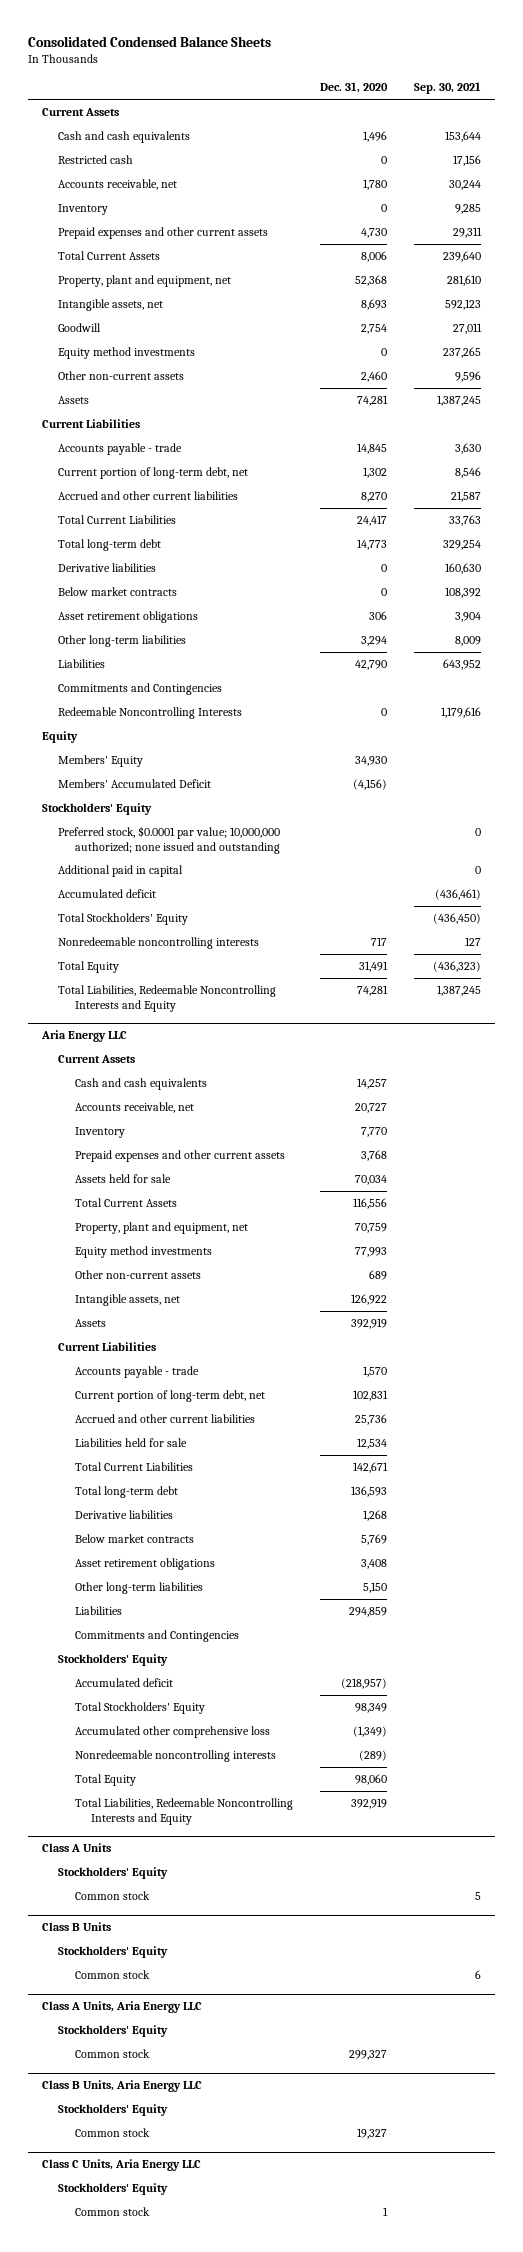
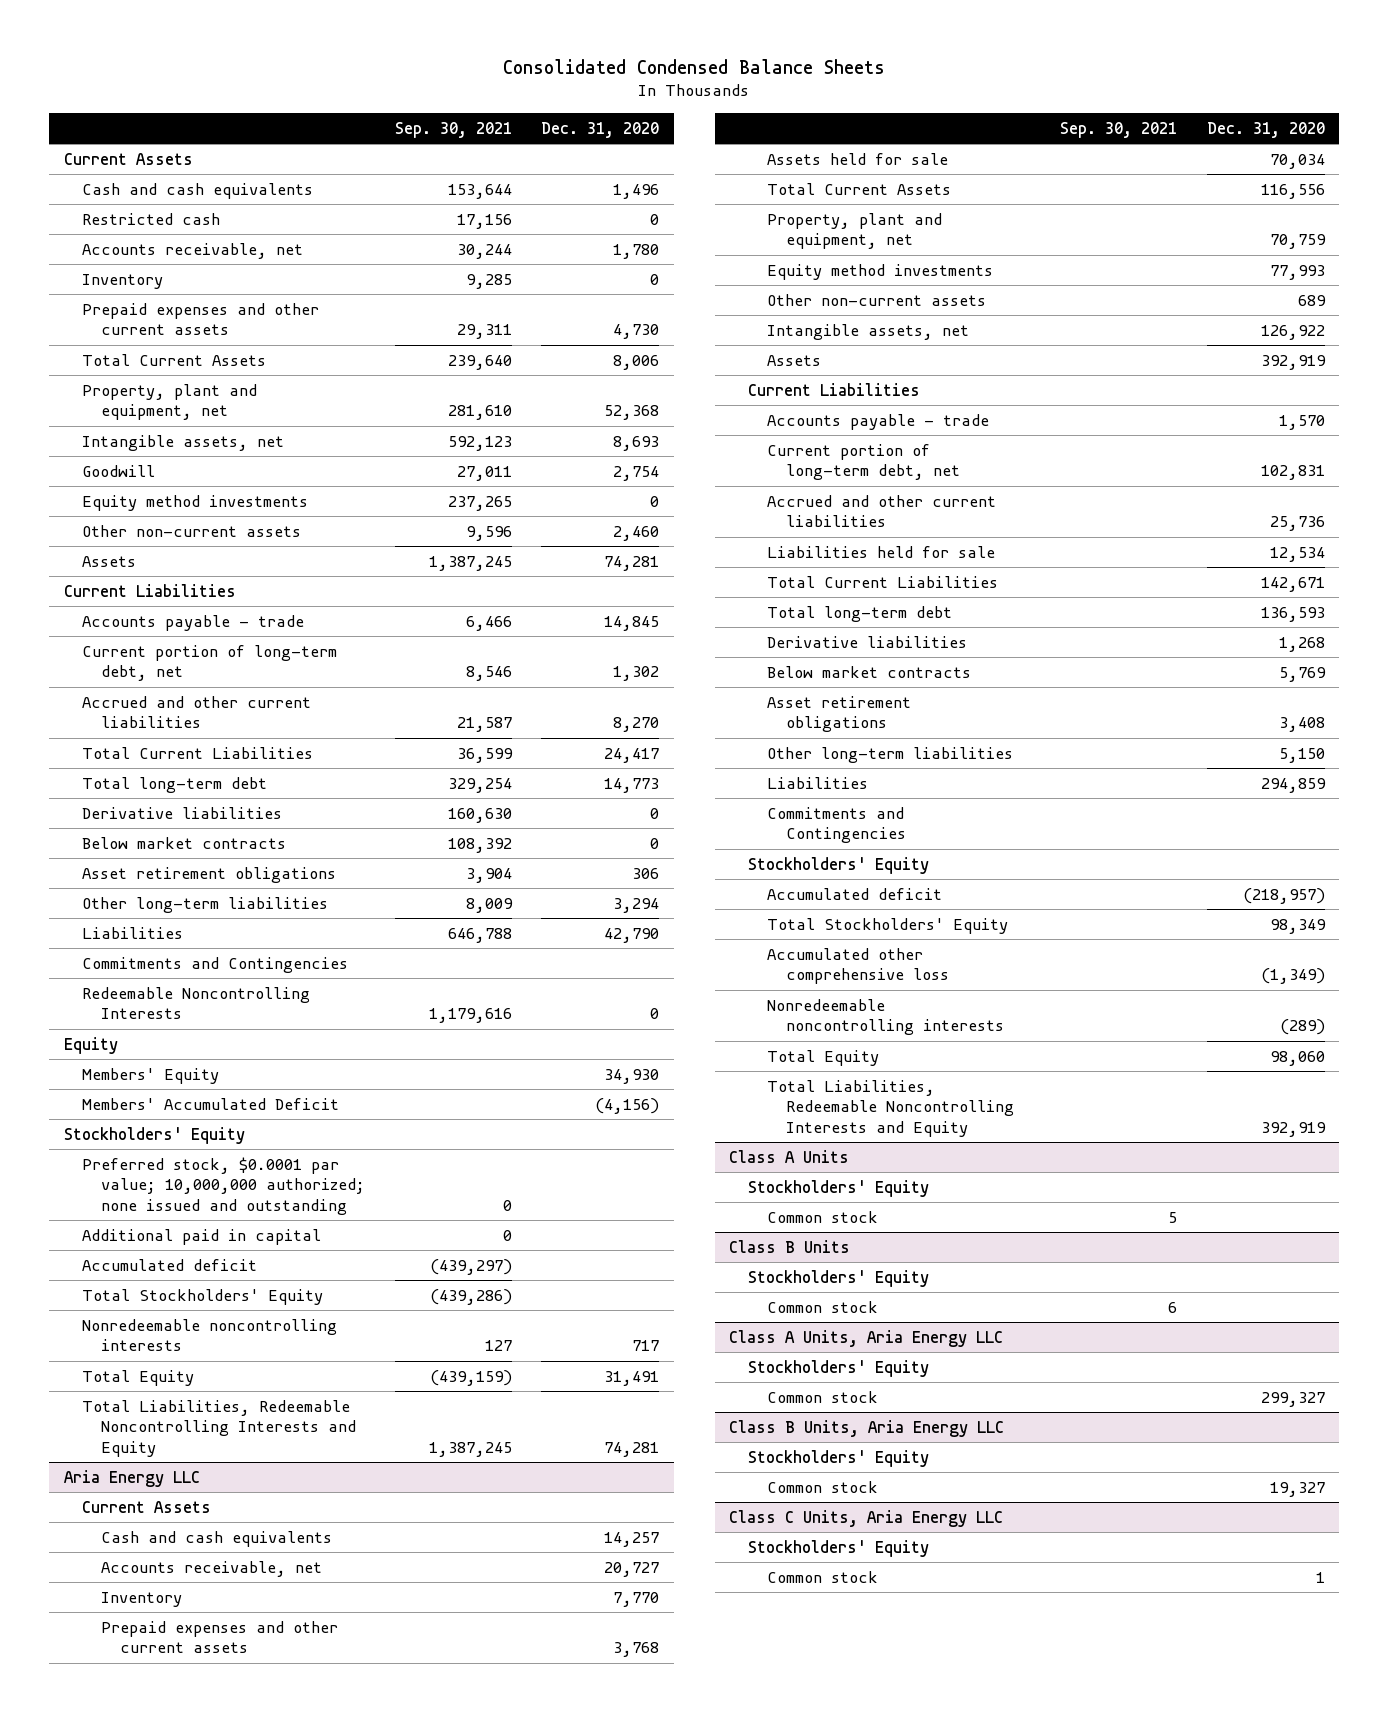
- | Dec. 31, 2020 | Sep. 30, 2021
+ | Sep. 30, 2021 | Dec. 31, 2020
- Accounts payable - trade | 14,845 | 3,630
+ Accounts payable - trade | 6,466 | 14,845
- Total Current Liabilities | 24,417 | 33,763
+ Total Current Liabilities | 36,599 | 24,417
- Liabilities | 42,790 | 643,952
+ Liabilities | 646,788 | 42,790
- Accumulated deficit | | (436,461)
- Total Stockholders' Equity | | (436,450)
+ Accumulated deficit | (439,297) |
+ Total Stockholders' Equity | (439,286) |
- Total Equity | 31,491 | (436,323)
+ Total Equity | (439,159) | 31,491

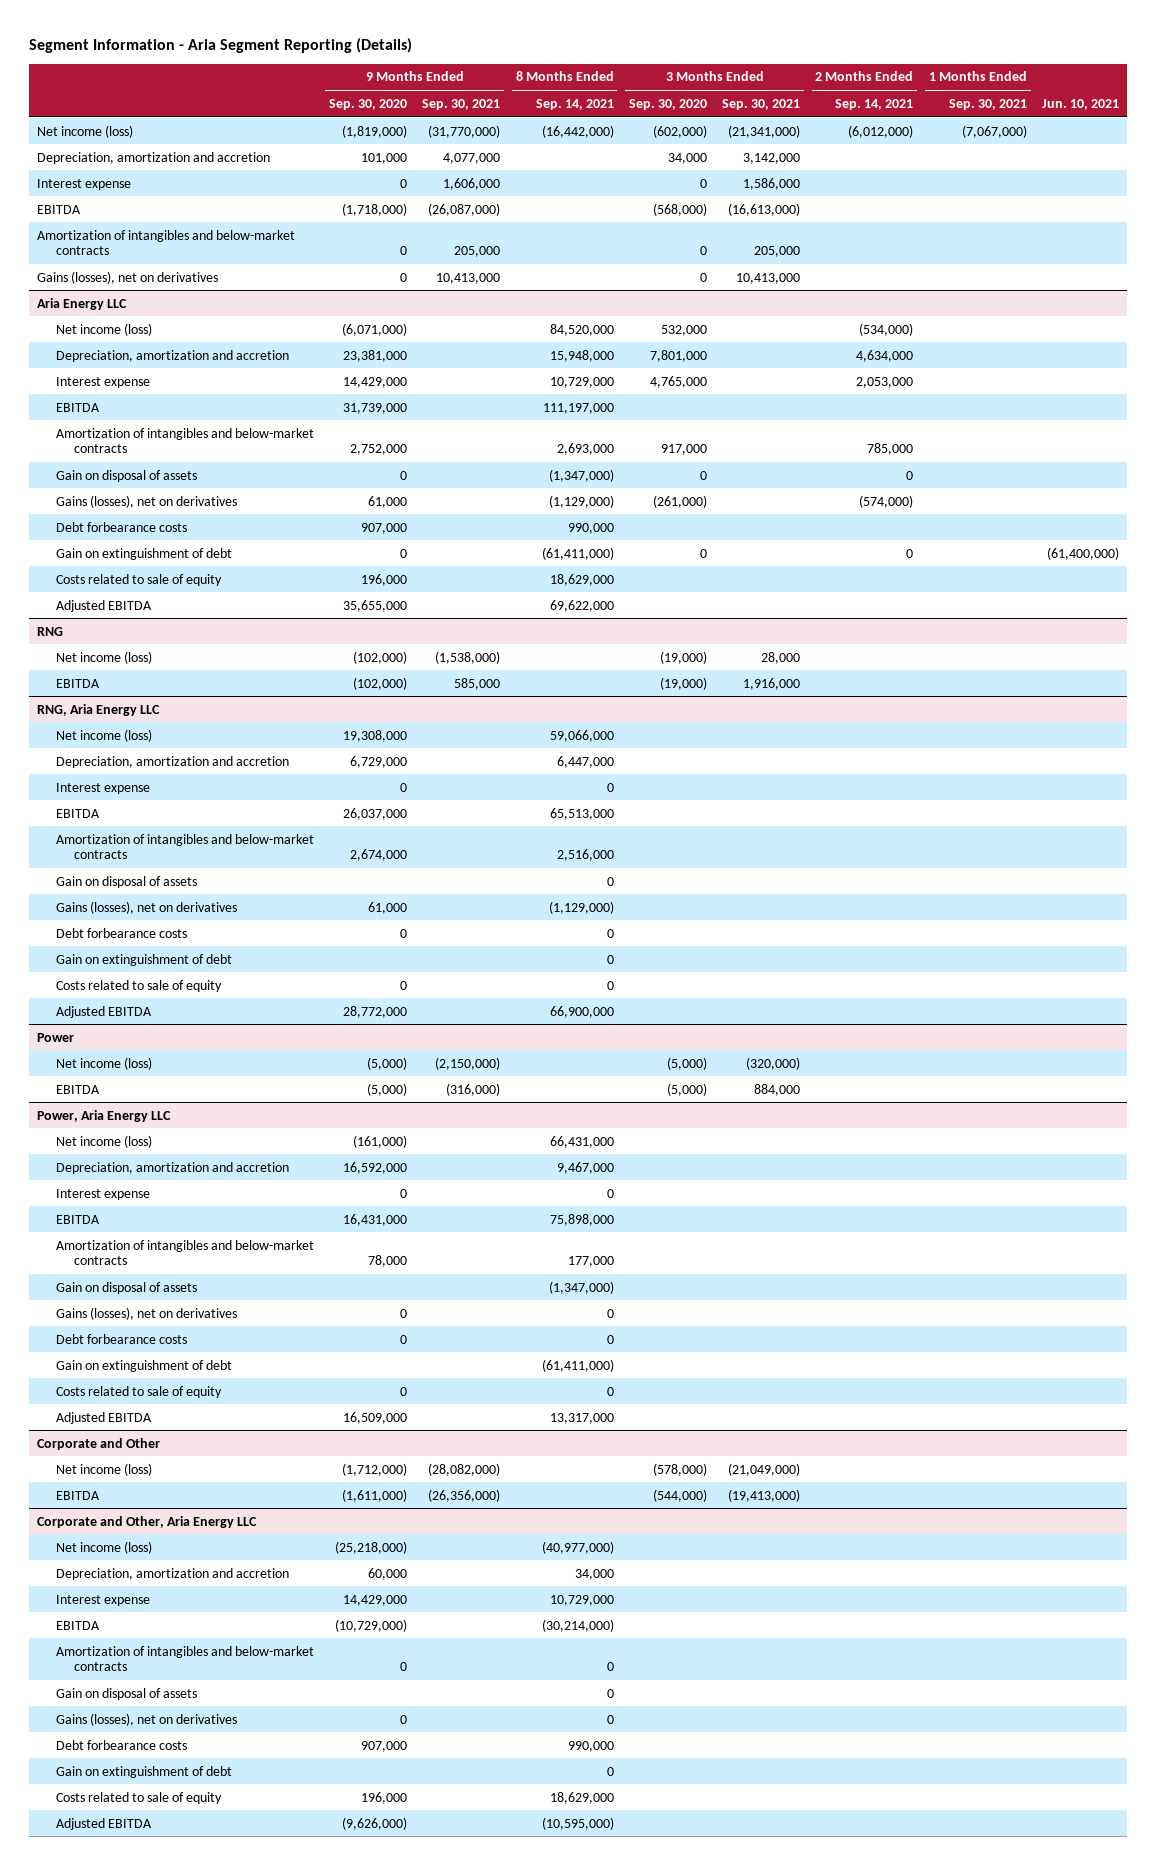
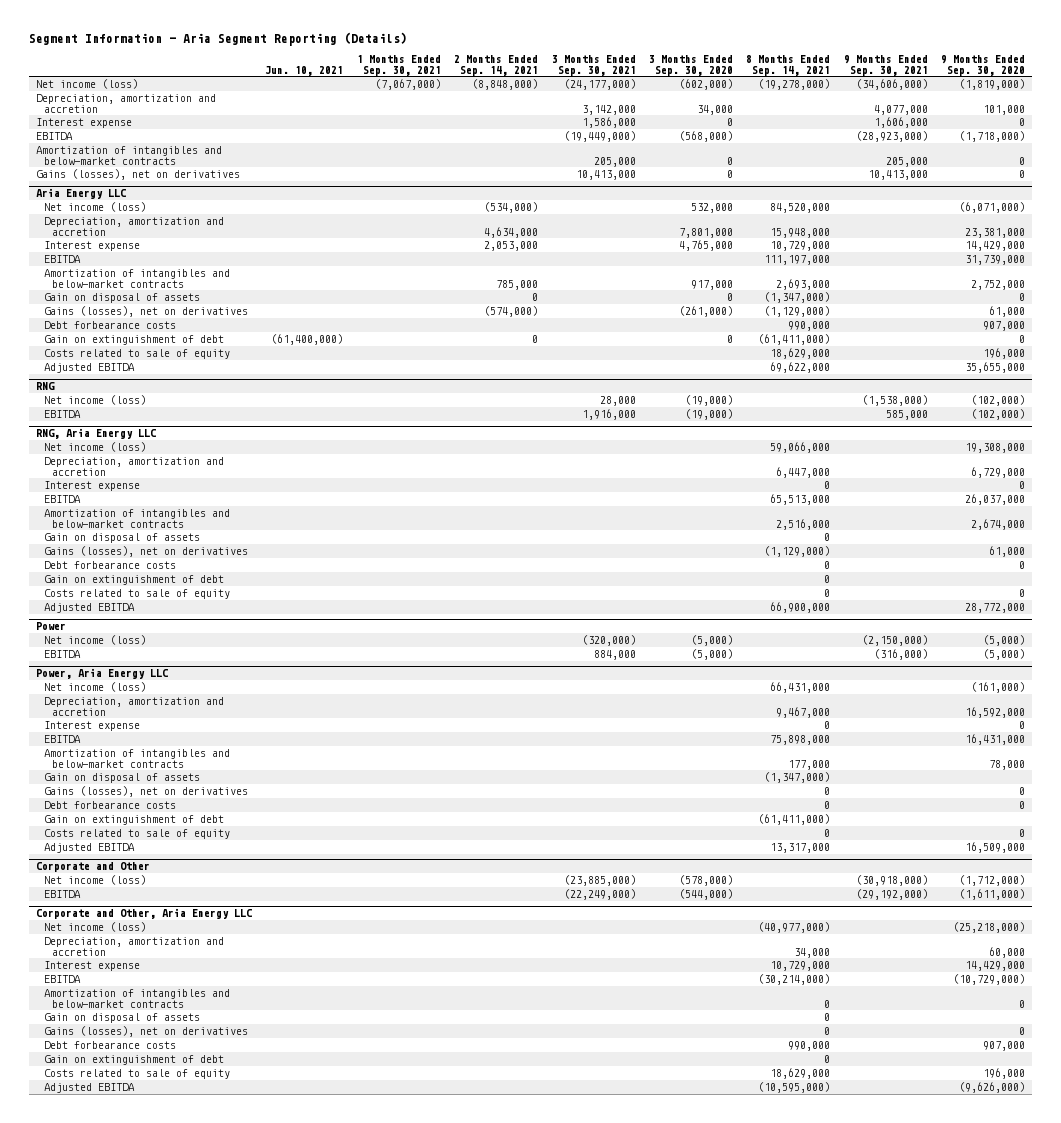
- | 9 Months Ended Sep. 30, 2020 | 9 Months Ended Sep. 30, 2021 | 8 Months Ended Sep. 14, 2021 | 3 Months Ended Sep. 30, 2020 | 3 Months Ended Sep. 30, 2021 | 2 Months Ended Sep. 14, 2021 | 1 Months Ended Sep. 30, 2021 | Jun. 10, 2021
+ | Jun. 10, 2021 | 1 Months Ended Sep. 30, 2021 | 2 Months Ended Sep. 14, 2021 | 3 Months Ended Sep. 30, 2021 | 3 Months Ended Sep. 30, 2020 | 8 Months Ended Sep. 14, 2021 | 9 Months Ended Sep. 30, 2021 | 9 Months Ended Sep. 30, 2020
- Net income (loss) | (1,819,000) | (31,770,000) | (16,442,000) | (602,000) | (21,341,000) | (6,012,000) | (7,067,000) |
+ Net income (loss) | | (7,067,000) | (8,848,000) | (24,177,000) | (602,000) | (19,278,000) | (34,606,000) | (1,819,000)
- EBITDA | (1,718,000) | (26,087,000) | | (568,000) | (16,613,000) | | |
+ EBITDA | | | | (19,449,000) | (568,000) | | (28,923,000) | (1,718,000)
@ Corporate and Other
- Net income (loss) | (1,712,000) | (28,082,000) | | (578,000) | (21,049,000) | | |
- EBITDA | (1,611,000) | (26,356,000) | | (544,000) | (19,413,000) | | |
+ Net income (loss) | | | | (23,885,000) | (578,000) | | (30,918,000) | (1,712,000)
+ EBITDA | | | | (22,249,000) | (544,000) | | (29,192,000) | (1,611,000)

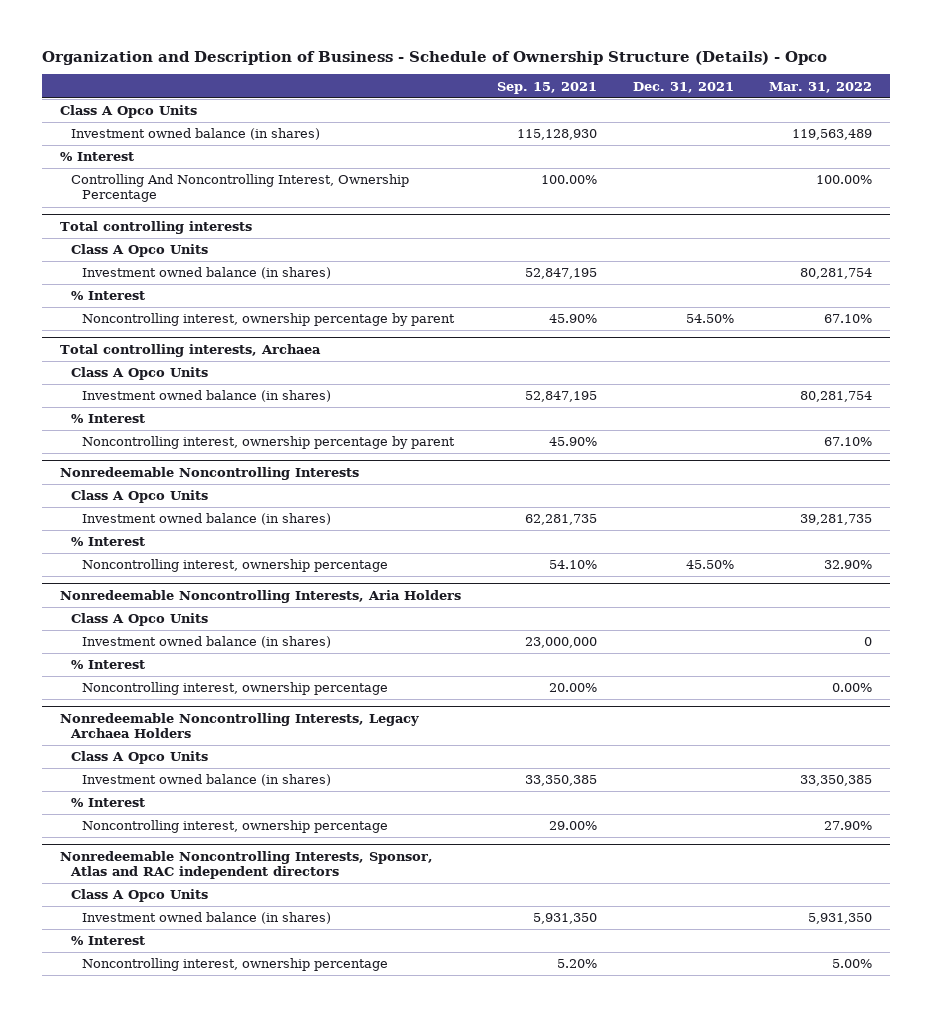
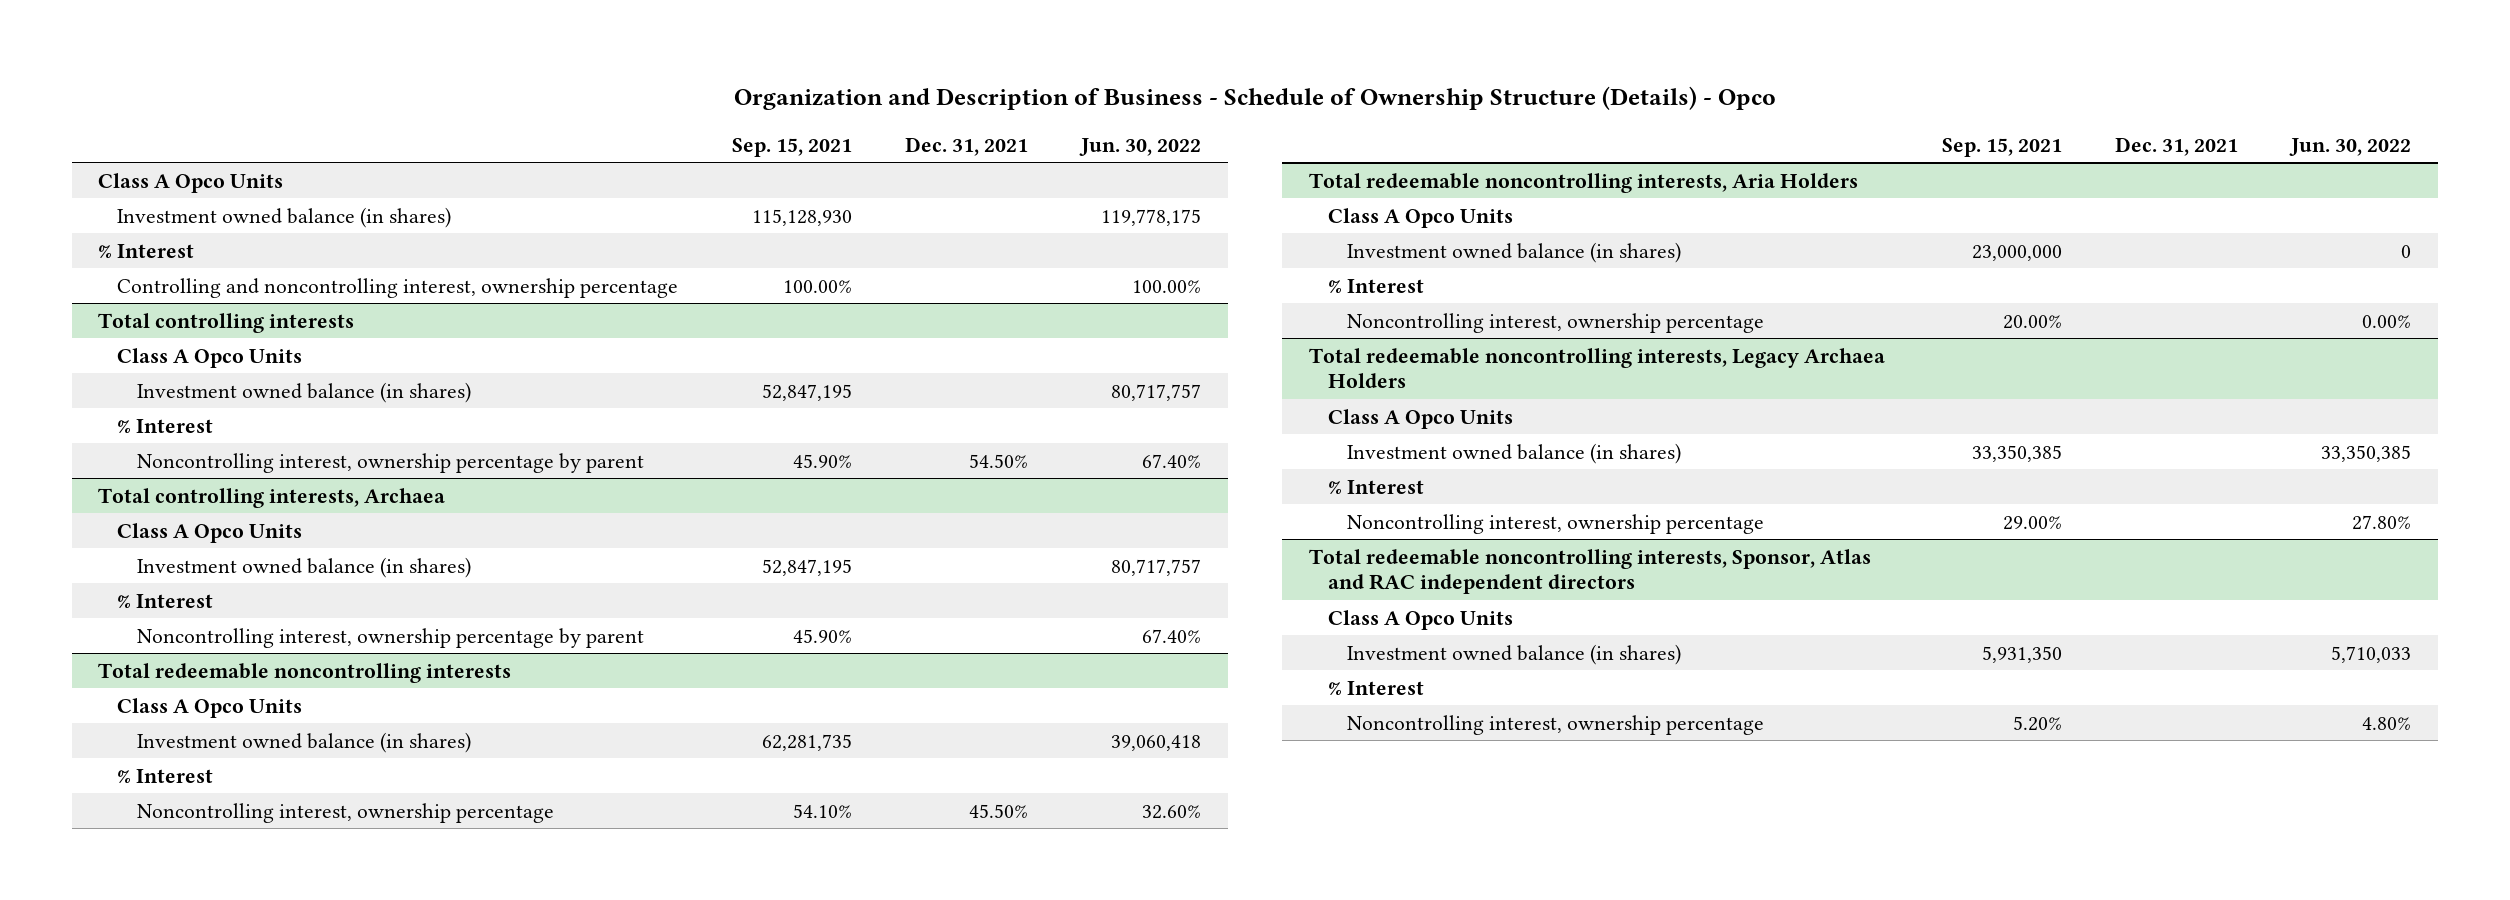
- | Sep. 15, 2021 | Dec. 31, 2021 | Mar. 31, 2022
+ | Sep. 15, 2021 | Dec. 31, 2021 | Jun. 30, 2022
- Controlling And Noncontrolling Interest, Ownership Percentage | 100.00% | | 100.00%
+ Controlling and noncontrolling interest, ownership percentage | 100.00% | | 100.00%
- Nonredeemable Noncontrolling Interests
+ Total redeemable noncontrolling interests
- Nonredeemable Noncontrolling Interests, Aria Holders
+ Total redeemable noncontrolling interests, Aria Holders
- Nonredeemable Noncontrolling Interests, Legacy Archaea Holders
+ Total redeemable noncontrolling interests, Legacy Archaea Holders
- Nonredeemable Noncontrolling Interests, Sponsor, Atlas and RAC independent directors
+ Total redeemable noncontrolling interests, Sponsor, Atlas and RAC independent directors

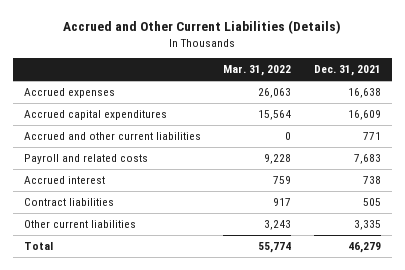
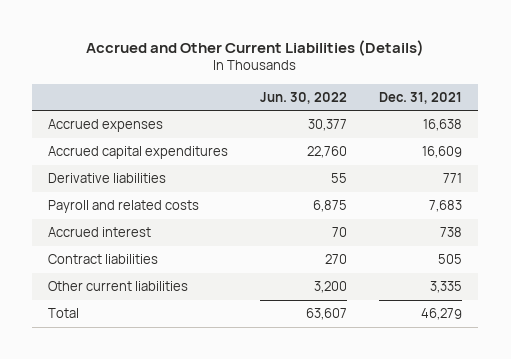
- | Mar. 31, 2022 | Dec. 31, 2021
+ | Jun. 30, 2022 | Dec. 31, 2021
- Accrued and other current liabilities | 0 | 771
+ Derivative liabilities | 55 | 771

